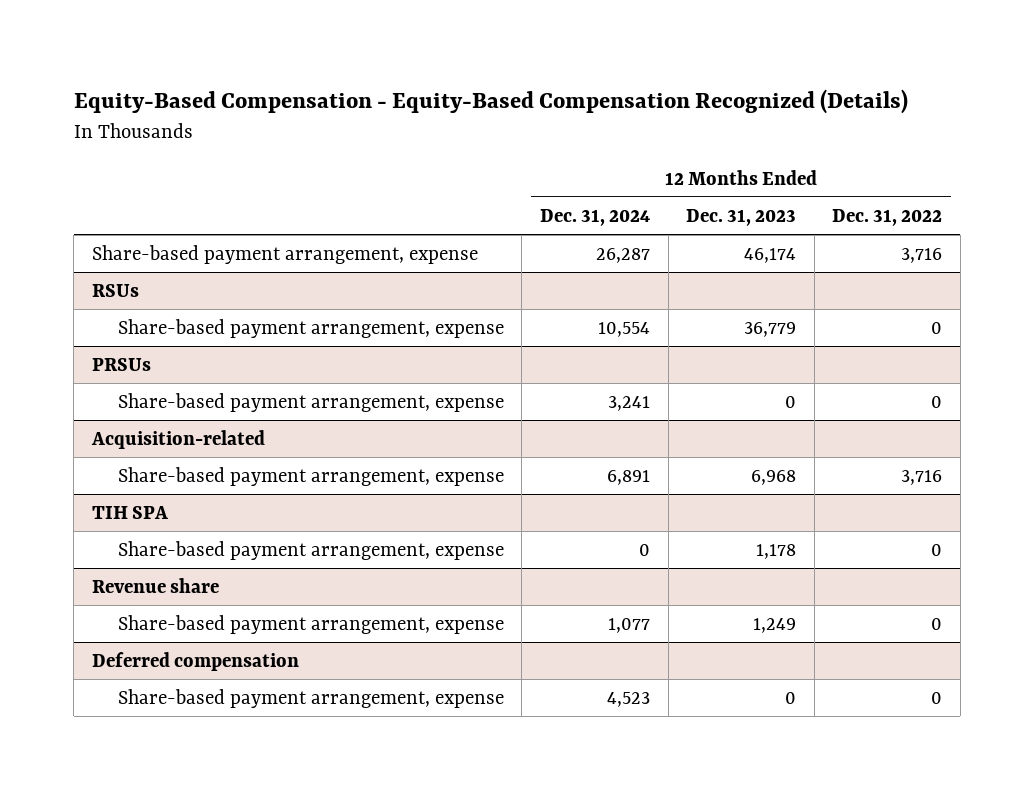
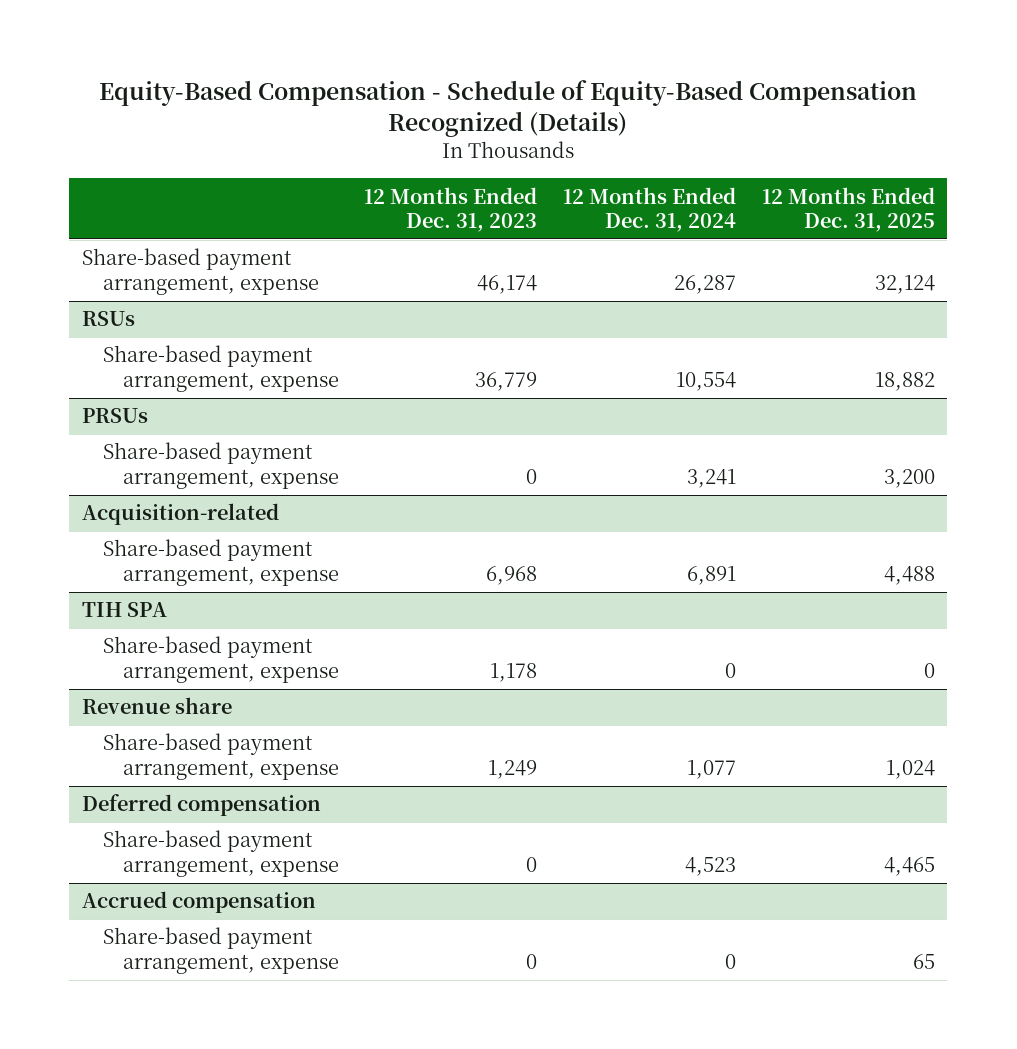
- Equity-Based Compensation - Equity-Based Compensation Recognized (Details)
+ Equity-Based Compensation - Schedule of Equity-Based Compensation Recognized (Details)
- | 12 Months Ended Dec. 31, 2024 | 12 Months Ended Dec. 31, 2023 | 12 Months Ended Dec. 31, 2022
+ | 12 Months Ended Dec. 31, 2023 | 12 Months Ended Dec. 31, 2024 | 12 Months Ended Dec. 31, 2025
+ Accrued compensation
+ Share-based payment arrangement, expense | 0 | 0 | 65

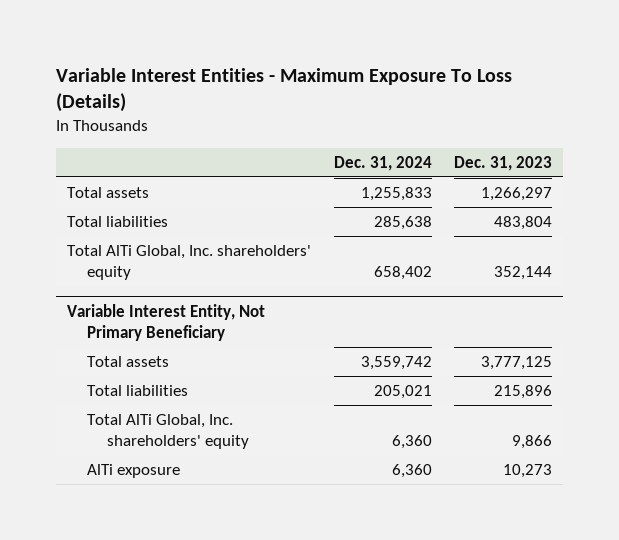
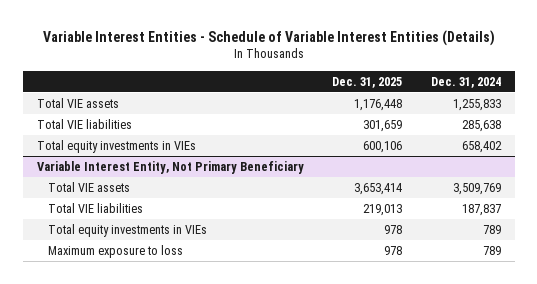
- Variable Interest Entities - Maximum Exposure To Loss (Details)
+ Variable Interest Entities - Schedule of Variable Interest Entities (Details)
- | Dec. 31, 2024 | Dec. 31, 2023
+ | Dec. 31, 2025 | Dec. 31, 2024
- Total assets | 1,255,833 | 1,266,297
- Total liabilities | 285,638 | 483,804
- Total AlTi Global, Inc. shareholders' equity | 658,402 | 352,144
+ Total VIE assets | 1,176,448 | 1,255,833
+ Total VIE liabilities | 301,659 | 285,638
+ Total equity investments in VIEs | 600,106 | 658,402
@ Variable Interest Entity, Not Primary Beneficiary
- Total assets | 3,559,742 | 3,777,125
- Total liabilities | 205,021 | 215,896
- Total AlTi Global, Inc. shareholders' equity | 6,360 | 9,866
- AlTi exposure | 6,360 | 10,273
+ Total VIE assets | 3,653,414 | 3,509,769
+ Total VIE liabilities | 219,013 | 187,837
+ Total equity investments in VIEs | 978 | 789
+ Maximum exposure to loss | 978 | 789

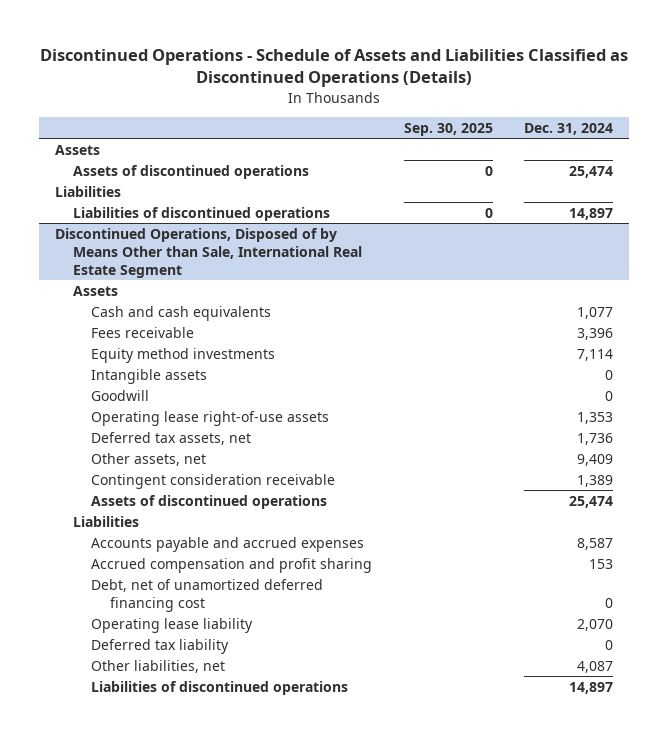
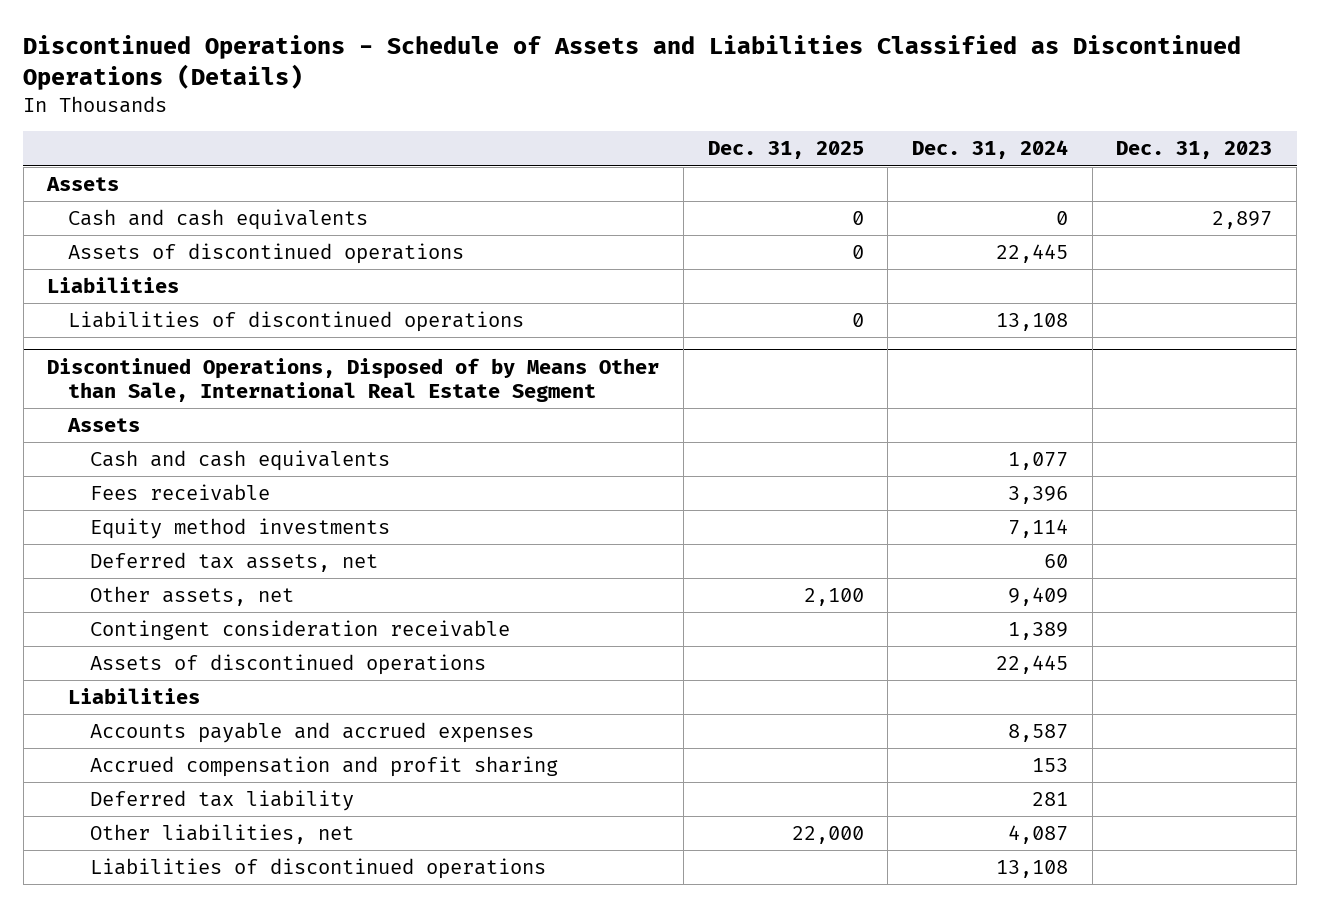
- | Sep. 30, 2025 | Dec. 31, 2024
+ | Dec. 31, 2025 | Dec. 31, 2024 | Dec. 31, 2023
- Assets of discontinued operations | 0 | 25,474
+ Cash and cash equivalents | 0 | 0 | 2,897
+ Assets of discontinued operations | 0 | 22,445 |
- Liabilities of discontinued operations | 0 | 14,897
+ Liabilities of discontinued operations | 0 | 13,108 |
@ Discontinued Operations, Disposed of by Means Other than Sale, International Real Estate Segment
- Intangible assets | | 0
- Goodwill | | 0
- Operating lease right-of-use assets | | 1,353
- Deferred tax assets, net | | 1,736
+ Deferred tax assets, net | | 60 |
- Assets of discontinued operations | | 25,474
+ Assets of discontinued operations | | 22,445 |
- Debt, net of unamortized deferred financing cost | | 0
- Operating lease liability | | 2,070
- Deferred tax liability | | 0
+ Deferred tax liability | | 281 |
- Liabilities of discontinued operations | | 14,897
+ Liabilities of discontinued operations | | 13,108 |

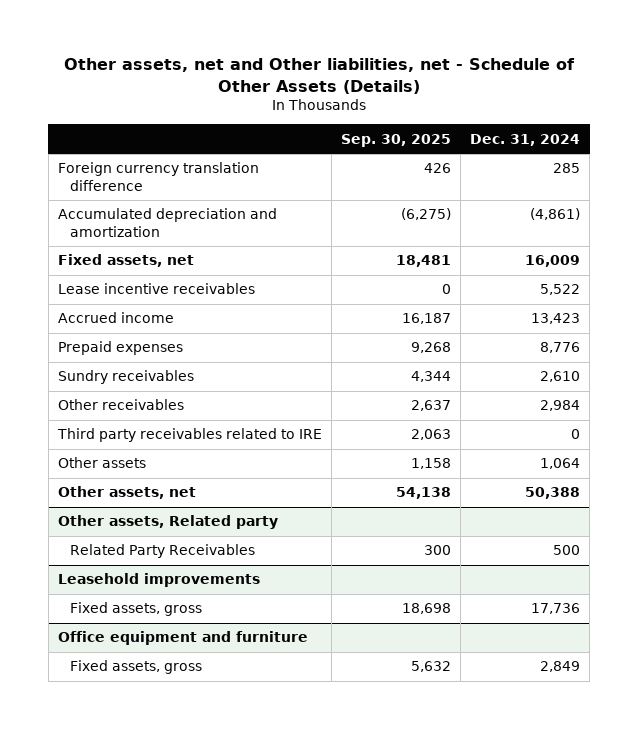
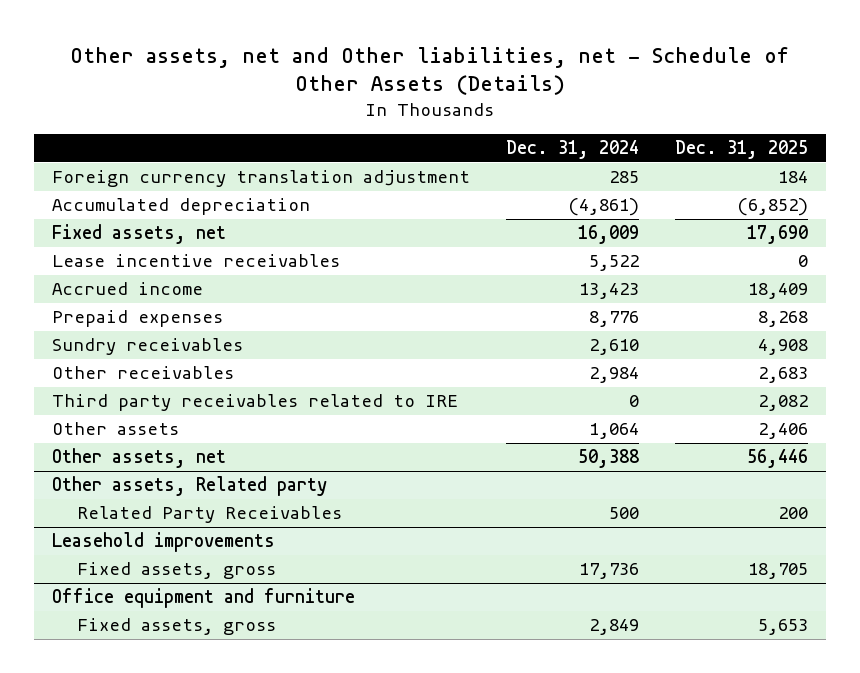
- | Sep. 30, 2025 | Dec. 31, 2024
+ | Dec. 31, 2024 | Dec. 31, 2025
- Foreign currency translation difference | 426 | 285
- Accumulated depreciation and amortization | (6,275) | (4,861)
+ Foreign currency translation adjustment | 285 | 184
+ Accumulated depreciation | (4,861) | (6,852)

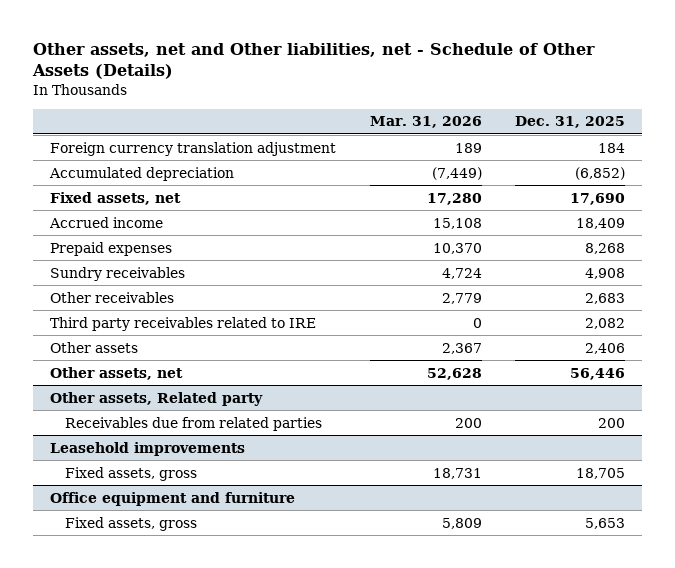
- | Dec. 31, 2024 | Dec. 31, 2025
+ | Mar. 31, 2026 | Dec. 31, 2025
- Lease incentive receivables | 5,522 | 0
@ Other assets, Related party
- Related Party Receivables | 500 | 200
+ Receivables due from related parties | 200 | 200

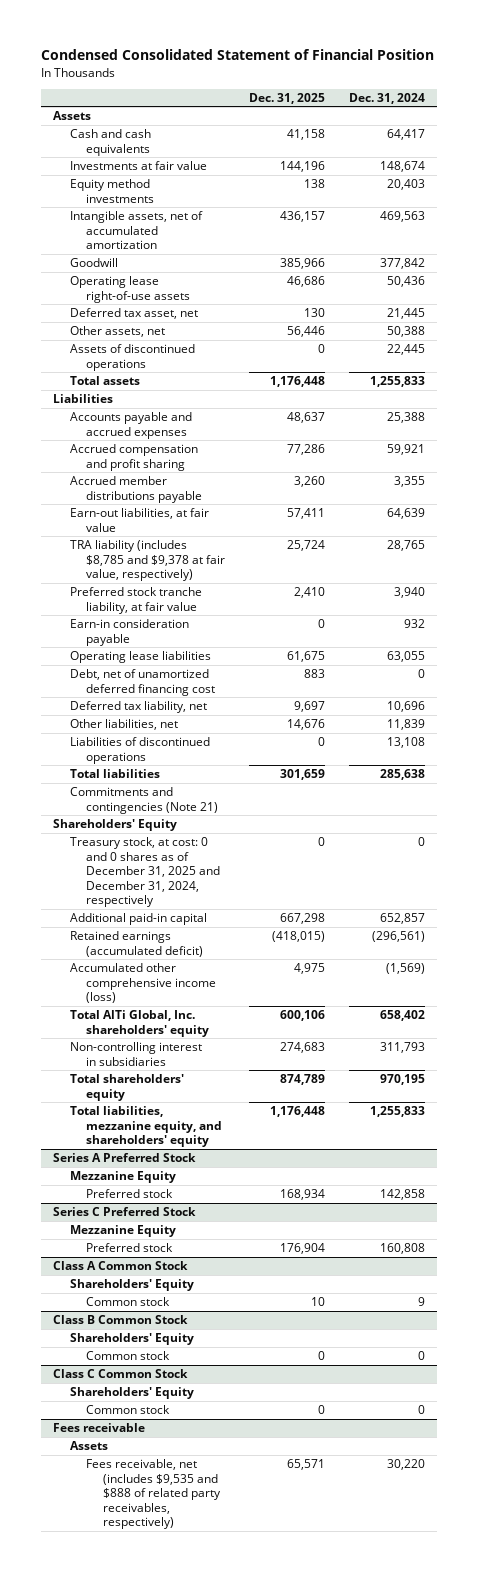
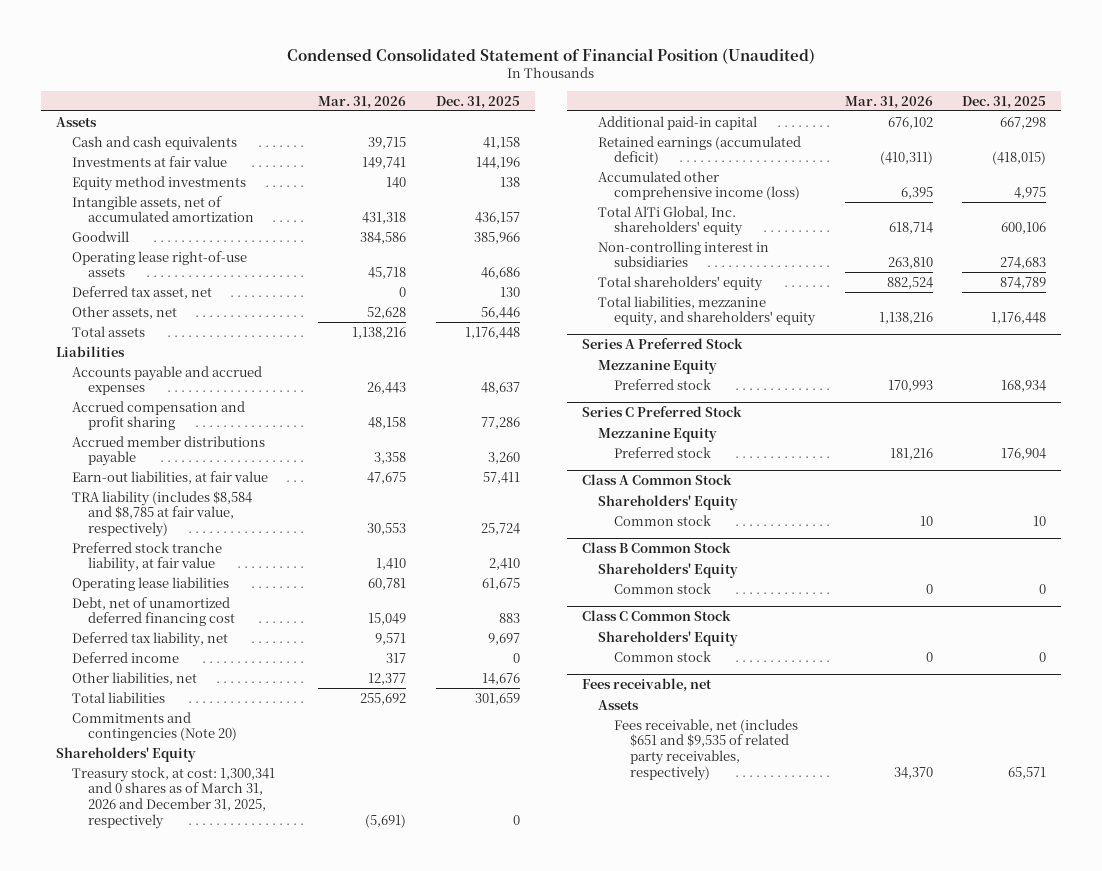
- Condensed Consolidated Statement of Financial Position
+ Condensed Consolidated Statement of Financial Position (Unaudited)
- | Dec. 31, 2025 | Dec. 31, 2024
+ | Mar. 31, 2026 | Dec. 31, 2025
- Assets of discontinued operations | 0 | 22,445
- TRA liability (includes $8,785 and $9,378 at fair value, respectively) | 25,724 | 28,765
+ TRA liability (includes $8,584 and $8,785 at fair value, respectively) | 30,553 | 25,724
- Earn-in consideration payable | 0 | 932
+ Deferred income | 317 | 0
- Liabilities of discontinued operations | 0 | 13,108
- Commitments and contingencies (Note 21)
+ Commitments and contingencies (Note 20)
- Treasury stock, at cost: 0 and 0 shares as of December 31, 2025 and December 31, 2024, respectively | 0 | 0
+ Treasury stock, at cost: 1,300,341 and 0 shares as of March 31, 2026 and December 31, 2025, respectively | (5,691) | 0
- Fees receivable
+ Fees receivable, net
- Fees receivable, net (includes $9,535 and $888 of related party receivables, respectively) | 65,571 | 30,220
+ Fees receivable, net (includes $651 and $9,535 of related party receivables, respectively) | 34,370 | 65,571

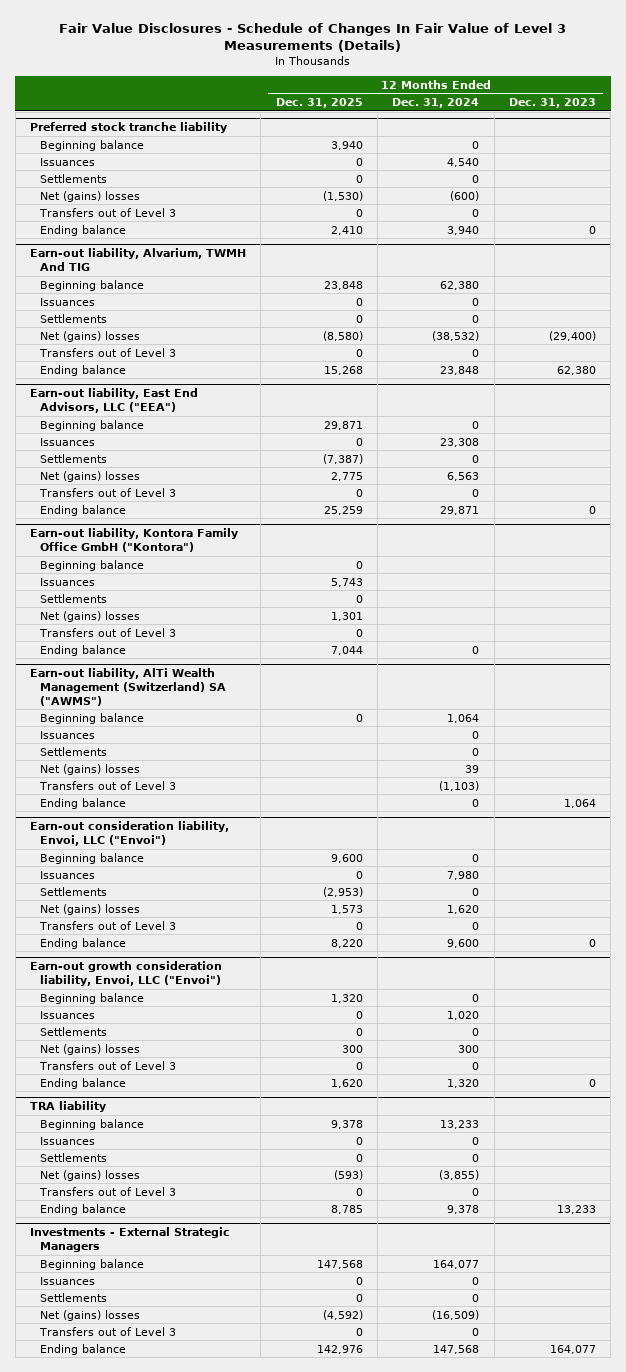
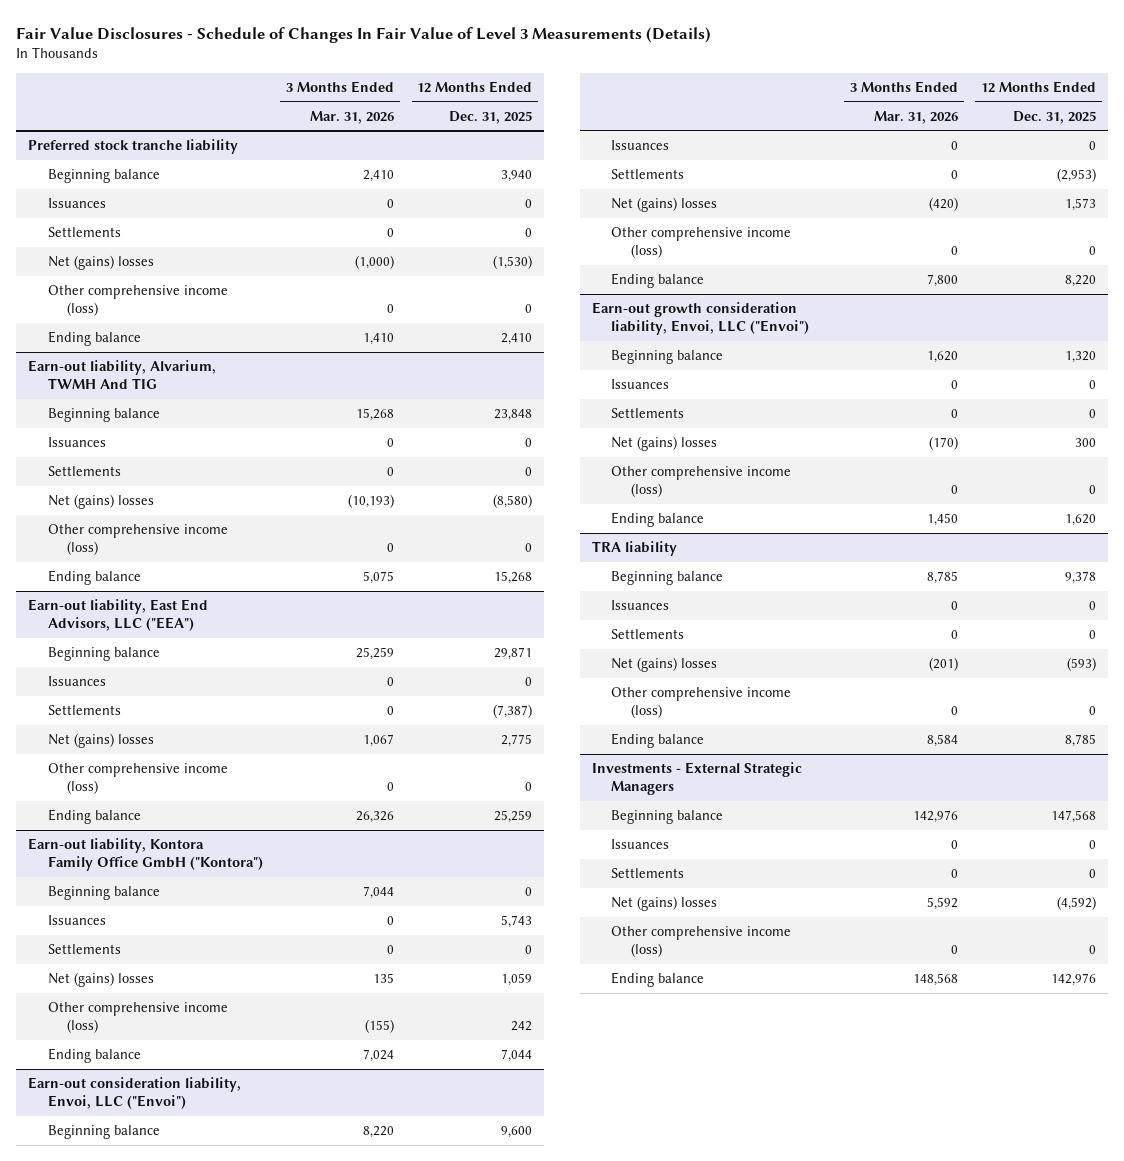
- | 12 Months Ended Dec. 31, 2025 | 12 Months Ended Dec. 31, 2024 | 12 Months Ended Dec. 31, 2023
+ | 3 Months Ended Mar. 31, 2026 | 12 Months Ended Dec. 31, 2025
@ Preferred stock tranche liability
- Transfers out of Level 3 | 0 | 0 |
+ Other comprehensive income (loss) | 0 | 0
@ Earn-out liability, Alvarium, TWMH And TIG
- Transfers out of Level 3 | 0 | 0 |
+ Other comprehensive income (loss) | 0 | 0
@ Earn-out liability, East End Advisors, LLC ("EEA")
- Transfers out of Level 3 | 0 | 0 |
+ Other comprehensive income (loss) | 0 | 0
@ Earn-out liability, Kontora Family Office GmbH ("Kontora")
- Net (gains) losses | 1,301 | |
- Transfers out of Level 3 | 0 | |
+ Net (gains) losses | 135 | 1,059
+ Other comprehensive income (loss) | (155) | 242
- Earn-out liability, AlTi Wealth Management (Switzerland) SA ("AWMS")
- Beginning balance | 0 | 1,064 |
- Issuances | | 0 |
- Settlements | | 0 |
- Net (gains) losses | | 39 |
- Transfers out of Level 3 | | (1,103) |
- Ending balance | | 0 | 1,064
@ Earn-out consideration liability, Envoi, LLC ("Envoi")
- Transfers out of Level 3 | 0 | 0 |
+ Other comprehensive income (loss) | 0 | 0
@ Earn-out growth consideration liability, Envoi, LLC ("Envoi")
- Transfers out of Level 3 | 0 | 0 |
+ Other comprehensive income (loss) | 0 | 0
@ TRA liability
- Transfers out of Level 3 | 0 | 0 |
+ Other comprehensive income (loss) | 0 | 0
@ Investments - External Strategic Managers
- Transfers out of Level 3 | 0 | 0 |
+ Other comprehensive income (loss) | 0 | 0

